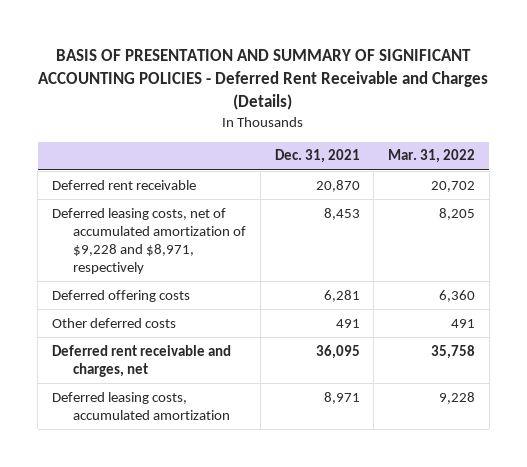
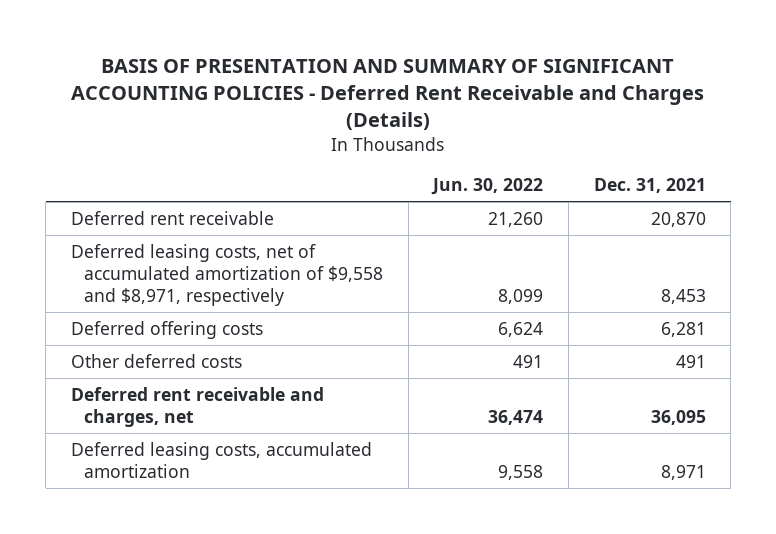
- | Dec. 31, 2021 | Mar. 31, 2022
+ | Jun. 30, 2022 | Dec. 31, 2021
- Deferred leasing costs, net of accumulated amortization of $9,228 and $8,971, respectively | 8,453 | 8,205
+ Deferred leasing costs, net of accumulated amortization of $9,558 and $8,971, respectively | 8,099 | 8,453

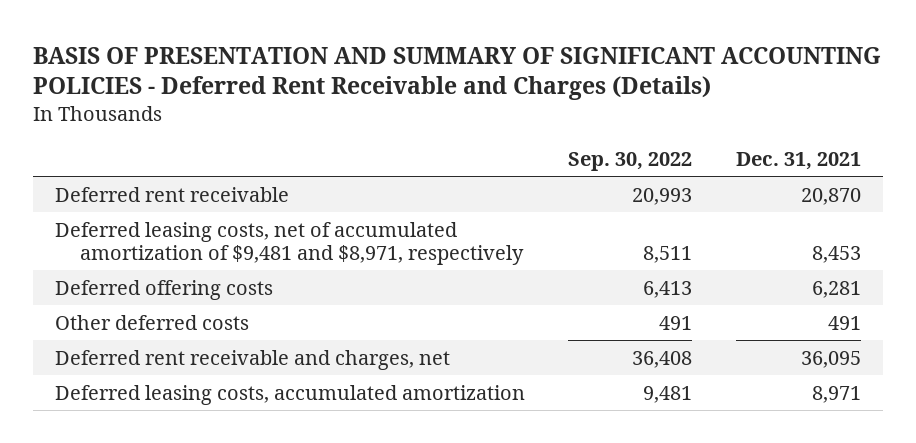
- | Jun. 30, 2022 | Dec. 31, 2021
+ | Sep. 30, 2022 | Dec. 31, 2021
- Deferred leasing costs, net of accumulated amortization of $9,558 and $8,971, respectively | 8,099 | 8,453
+ Deferred leasing costs, net of accumulated amortization of $9,481 and $8,971, respectively | 8,511 | 8,453

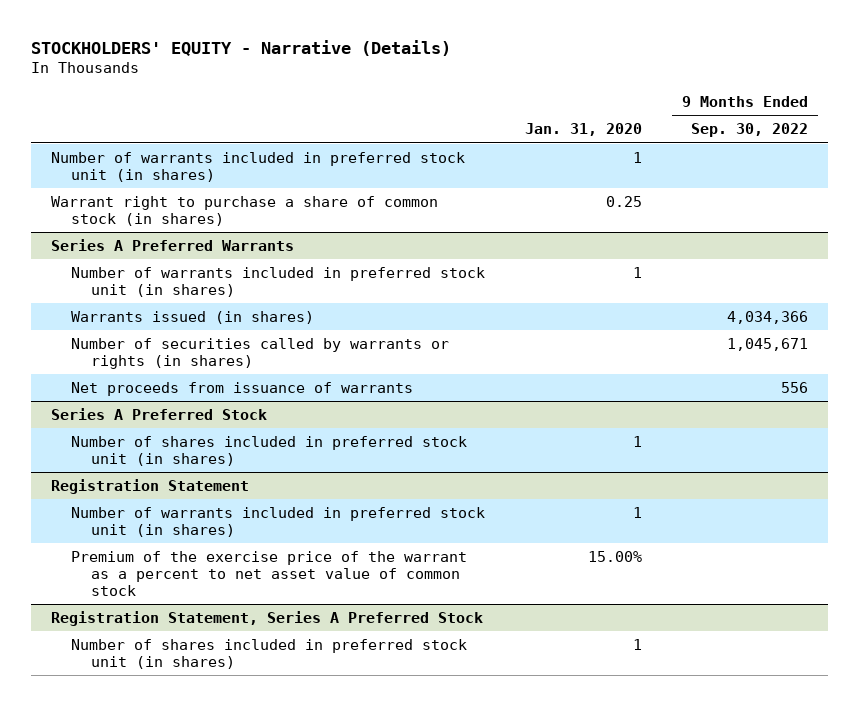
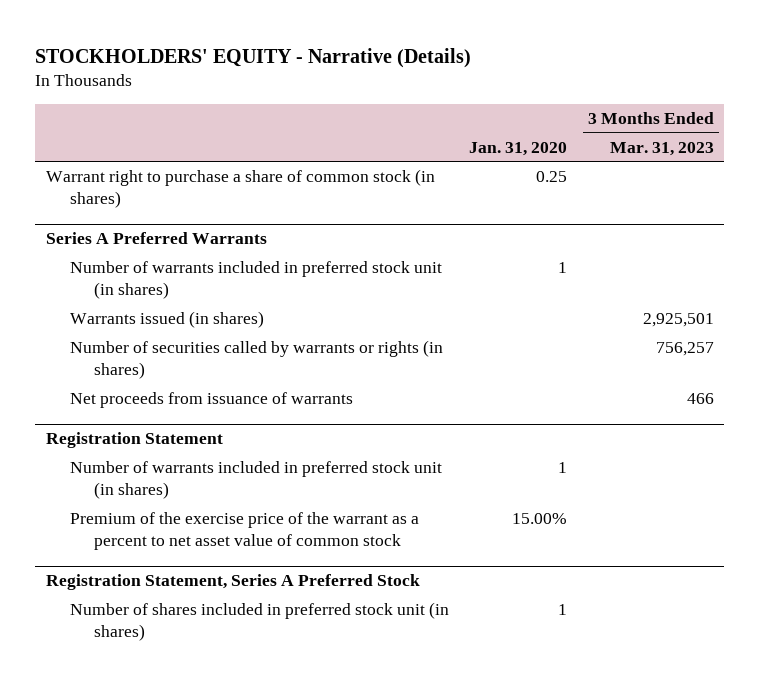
- | Jan. 31, 2020 | 9 Months Ended Sep. 30, 2022
+ | Jan. 31, 2020 | 3 Months Ended Mar. 31, 2023
- Number of warrants included in preferred stock unit (in shares) | 1 |
- Series A Preferred Stock
- Number of shares included in preferred stock unit (in shares) | 1 |

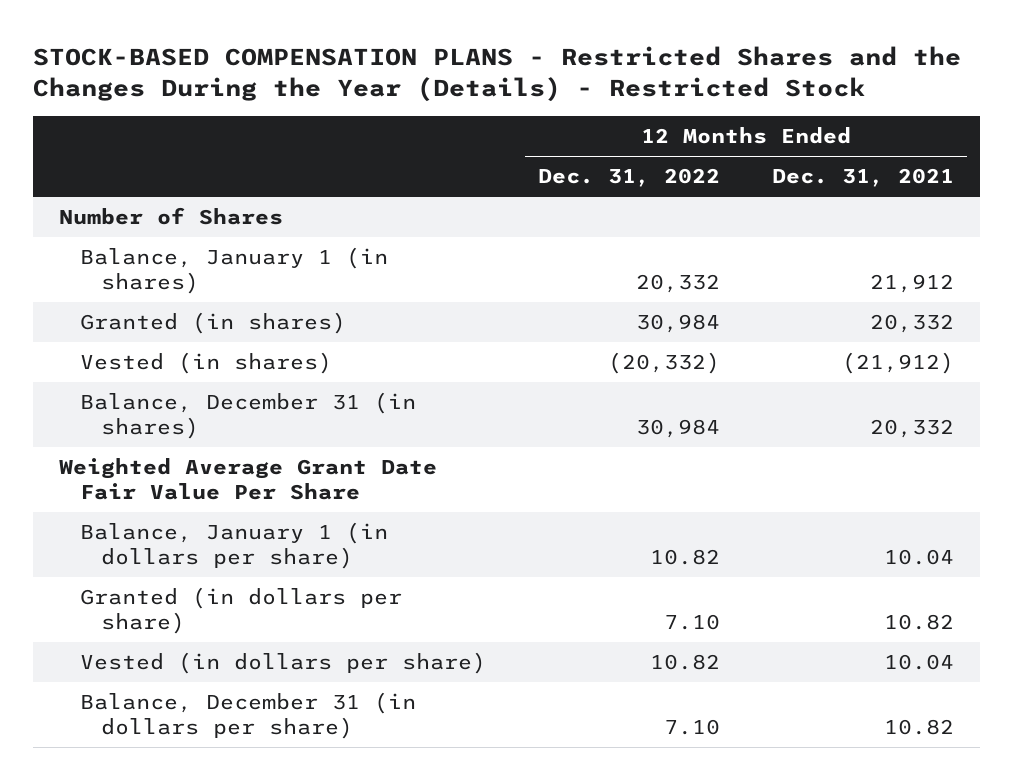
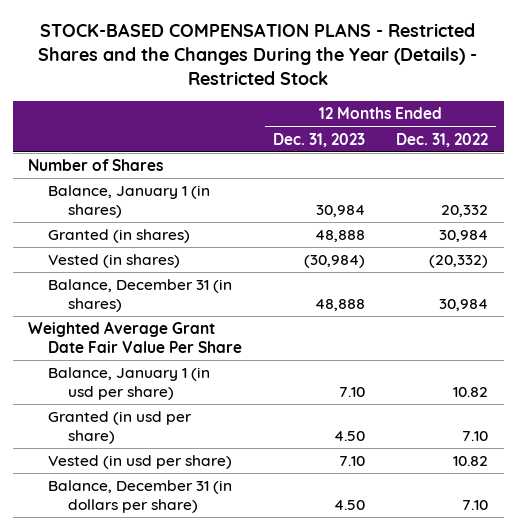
- | 12 Months Ended Dec. 31, 2022 | 12 Months Ended Dec. 31, 2021
+ | 12 Months Ended Dec. 31, 2023 | 12 Months Ended Dec. 31, 2022
- Balance, January 1 (in dollars per share) | 10.82 | 10.04
- Granted (in dollars per share) | 7.10 | 10.82
- Vested (in dollars per share) | 10.82 | 10.04
+ Balance, January 1 (in usd per share) | 7.10 | 10.82
+ Granted (in usd per share) | 4.50 | 7.10
+ Vested (in usd per share) | 7.10 | 10.82

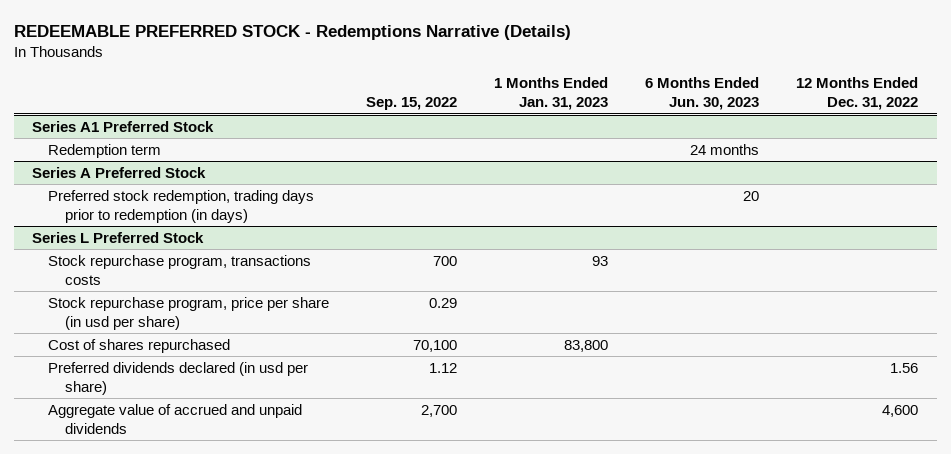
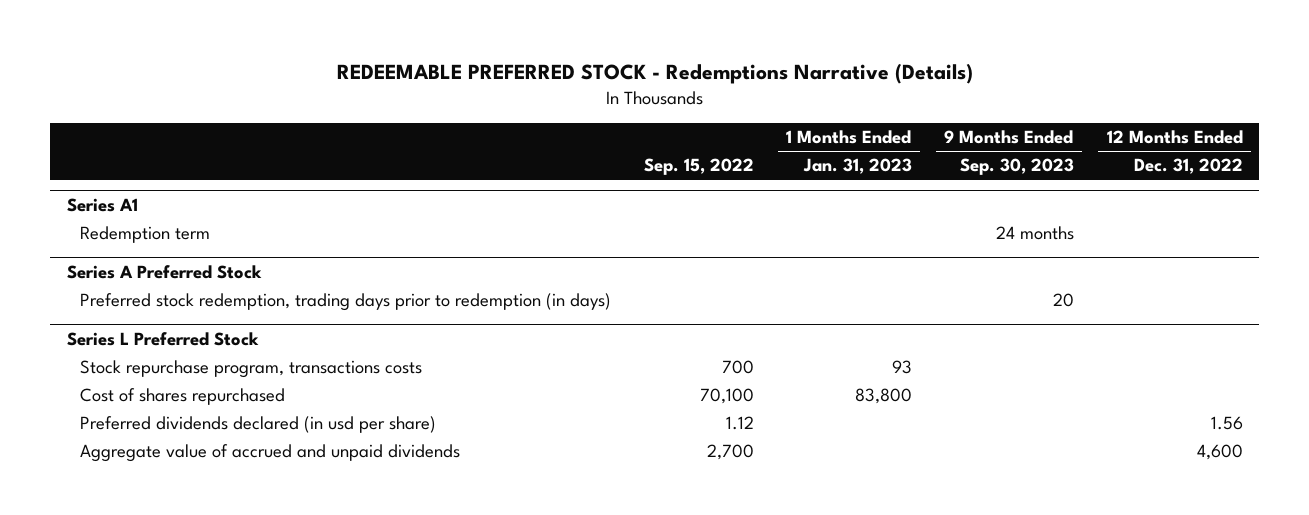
- | Sep. 15, 2022 | 1 Months Ended Jan. 31, 2023 | 6 Months Ended Jun. 30, 2023 | 12 Months Ended Dec. 31, 2022
+ | Sep. 15, 2022 | 1 Months Ended Jan. 31, 2023 | 9 Months Ended Sep. 30, 2023 | 12 Months Ended Dec. 31, 2022
- Series A1 Preferred Stock
+ Series A1
@ Series L Preferred Stock
- Stock repurchase program, price per share (in usd per share) | 0.29 | | |

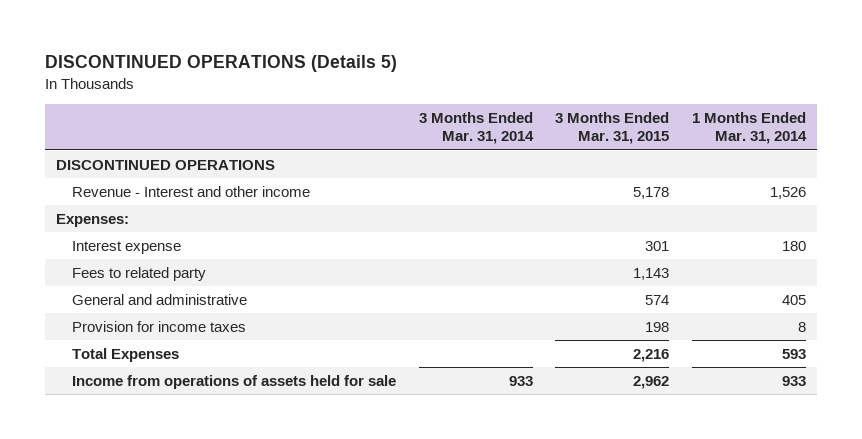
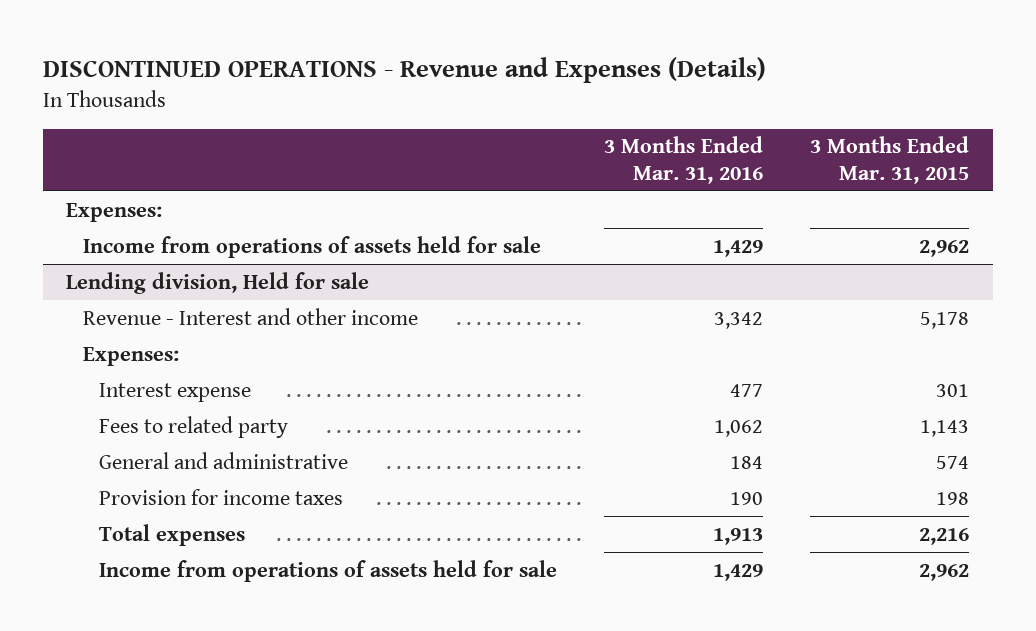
- DISCONTINUED OPERATIONS (Details 5)
+ DISCONTINUED OPERATIONS - Revenue and Expenses (Details)
- | 3 Months Ended Mar. 31, 2014 | 3 Months Ended Mar. 31, 2015 | 1 Months Ended Mar. 31, 2014
+ | 3 Months Ended Mar. 31, 2016 | 3 Months Ended Mar. 31, 2015
- DISCONTINUED OPERATIONS
+ Expenses:
+ Income from operations of assets held for sale | 1,429 | 2,962
+ Lending division, Held for sale
- Total Expenses | | 2,216 | 593
+ Total expenses | 1,913 | 2,216

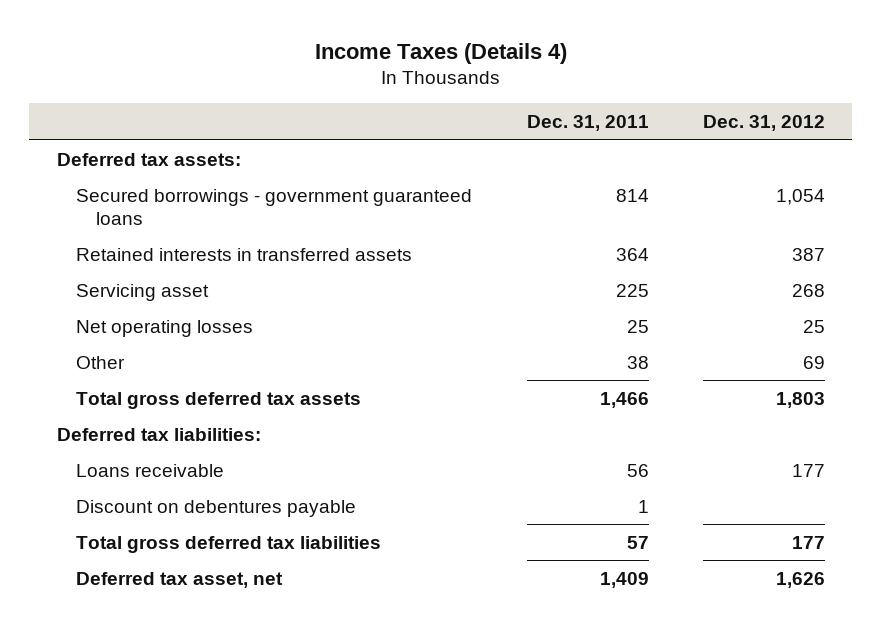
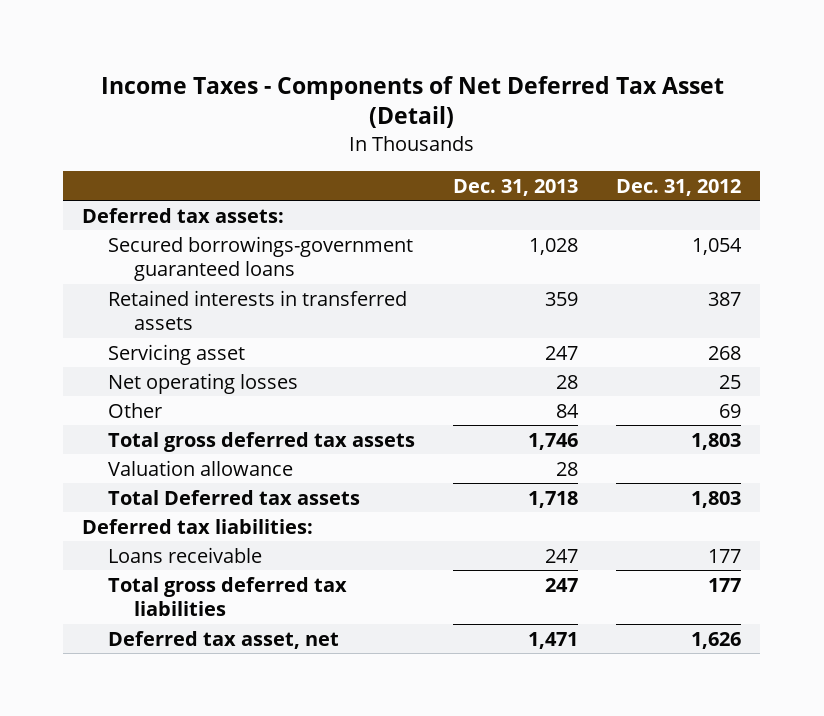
- Income Taxes (Details 4)
+ Income Taxes - Components of Net Deferred Tax Asset (Detail)
- | Dec. 31, 2011 | Dec. 31, 2012
+ | Dec. 31, 2013 | Dec. 31, 2012
- Secured borrowings - government guaranteed loans | 814 | 1,054
+ Secured borrowings-government guaranteed loans | 1,028 | 1,054
+ Valuation allowance | 28 |
+ Total Deferred tax assets | 1,718 | 1,803
- Discount on debentures payable | 1 |

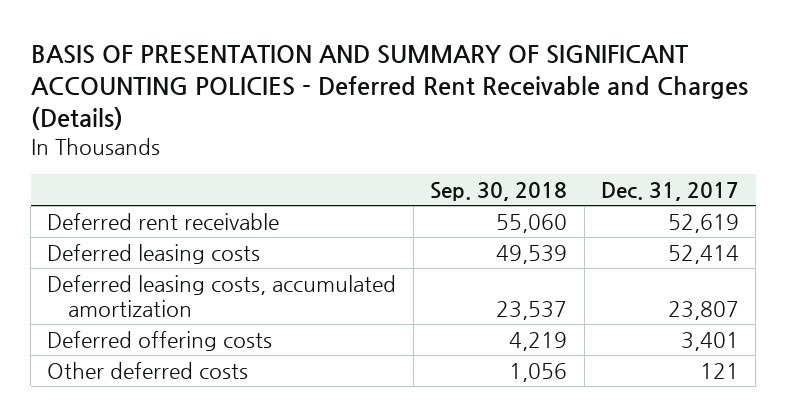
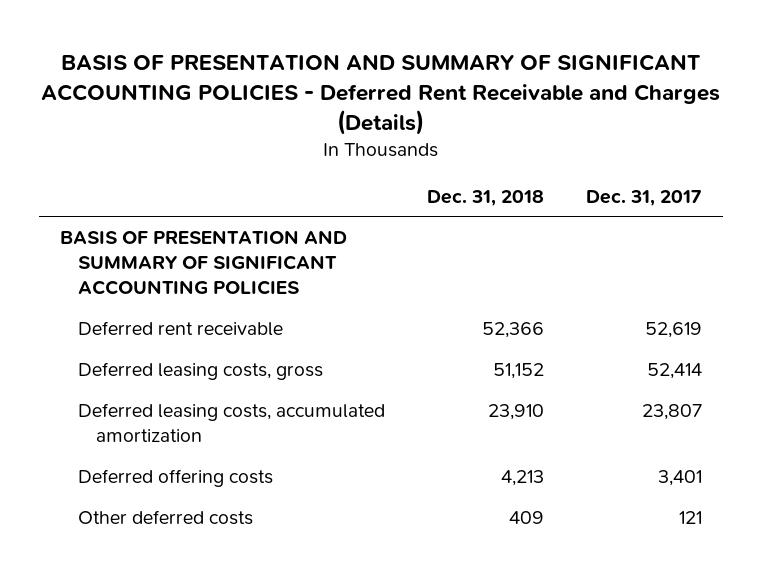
- | Sep. 30, 2018 | Dec. 31, 2017
+ | Dec. 31, 2018 | Dec. 31, 2017
+ BASIS OF PRESENTATION AND SUMMARY OF SIGNIFICANT ACCOUNTING POLICIES
- Deferred leasing costs | 49,539 | 52,414
+ Deferred leasing costs, gross | 51,152 | 52,414

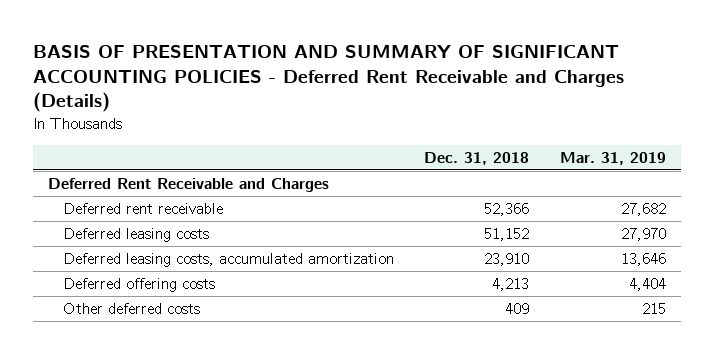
- | Dec. 31, 2018 | Dec. 31, 2017
+ | Dec. 31, 2018 | Mar. 31, 2019
- BASIS OF PRESENTATION AND SUMMARY OF SIGNIFICANT ACCOUNTING POLICIES
+ Deferred Rent Receivable and Charges
- Deferred leasing costs, gross | 51,152 | 52,414
+ Deferred leasing costs | 51,152 | 27,970

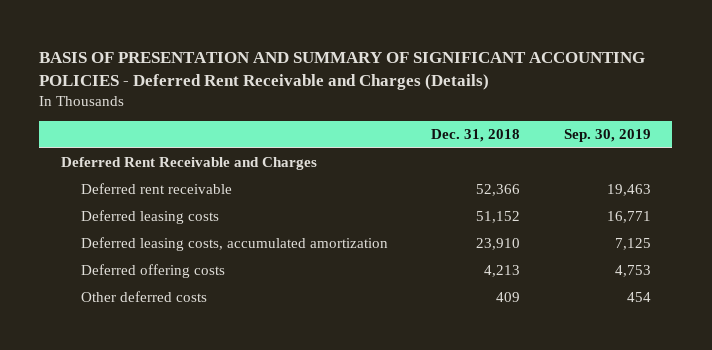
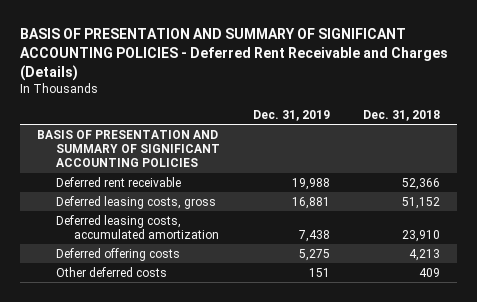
- | Dec. 31, 2018 | Sep. 30, 2019
+ | Dec. 31, 2019 | Dec. 31, 2018
- Deferred Rent Receivable and Charges
+ BASIS OF PRESENTATION AND SUMMARY OF SIGNIFICANT ACCOUNTING POLICIES
- Deferred leasing costs | 51,152 | 16,771
+ Deferred leasing costs, gross | 16,881 | 51,152

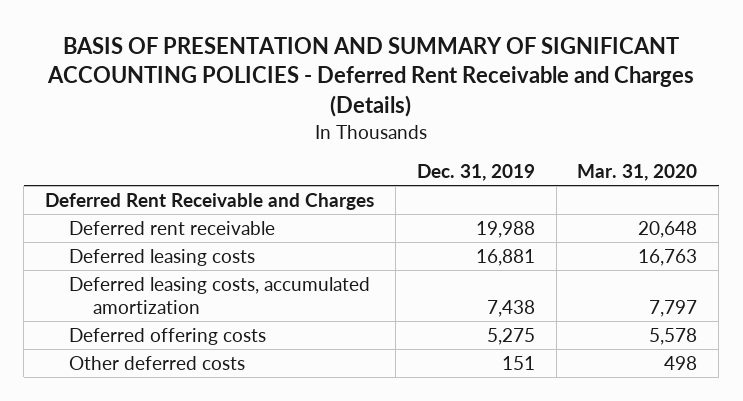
- | Dec. 31, 2019 | Dec. 31, 2018
+ | Dec. 31, 2019 | Mar. 31, 2020
- BASIS OF PRESENTATION AND SUMMARY OF SIGNIFICANT ACCOUNTING POLICIES
+ Deferred Rent Receivable and Charges
- Deferred leasing costs, gross | 16,881 | 51,152
+ Deferred leasing costs | 16,881 | 16,763

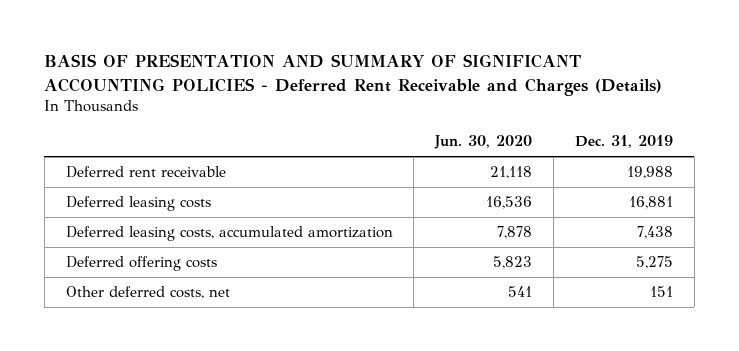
- | Dec. 31, 2019 | Mar. 31, 2020
+ | Jun. 30, 2020 | Dec. 31, 2019
- Deferred Rent Receivable and Charges
- Other deferred costs | 151 | 498
+ Other deferred costs, net | 541 | 151

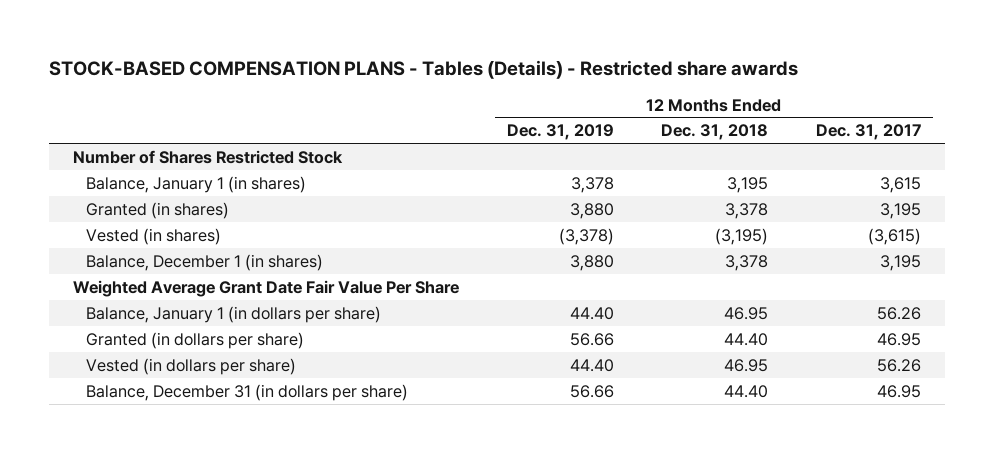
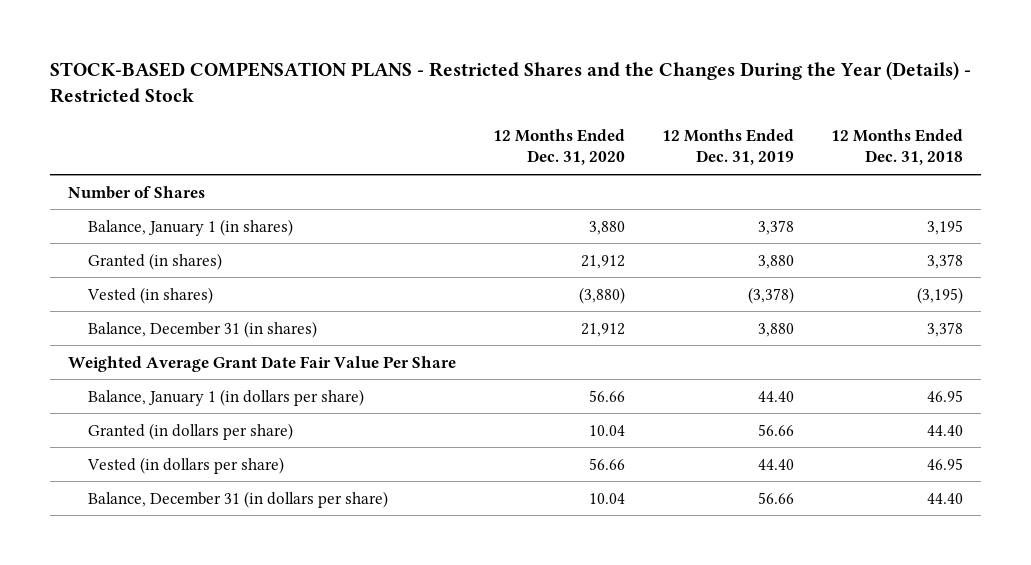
- STOCK-BASED COMPENSATION PLANS - Tables (Details) - Restricted share awards
+ STOCK-BASED COMPENSATION PLANS - Restricted Shares and the Changes During the Year (Details) - Restricted Stock
- | 12 Months Ended Dec. 31, 2019 | 12 Months Ended Dec. 31, 2018 | 12 Months Ended Dec. 31, 2017
+ | 12 Months Ended Dec. 31, 2020 | 12 Months Ended Dec. 31, 2019 | 12 Months Ended Dec. 31, 2018
- Number of Shares Restricted Stock
+ Number of Shares
- Balance, December 1 (in shares) | 3,880 | 3,378 | 3,195
+ Balance, December 31 (in shares) | 21,912 | 3,880 | 3,378

